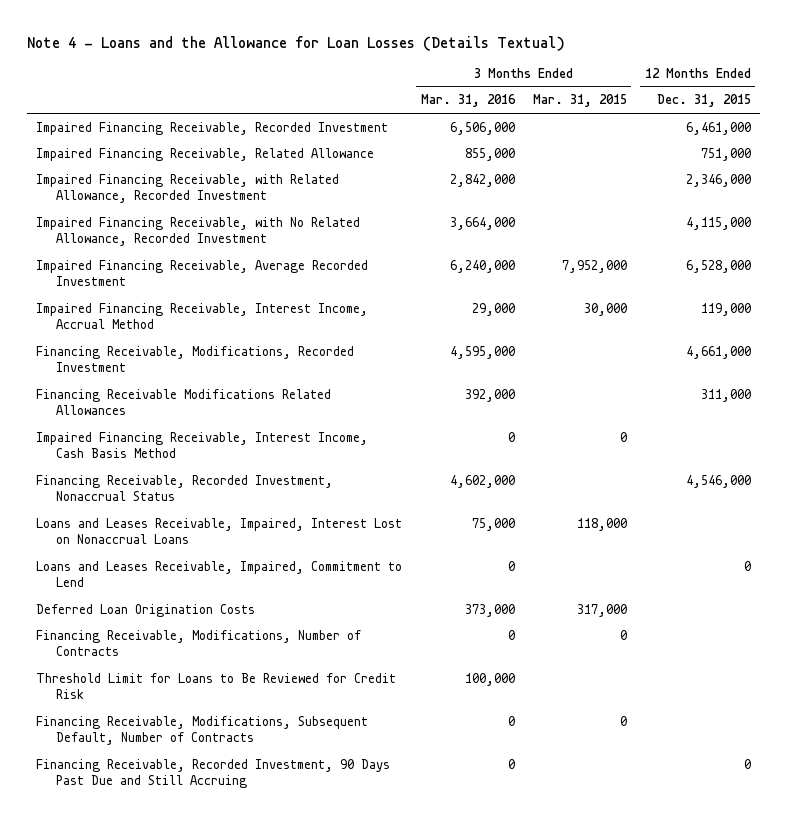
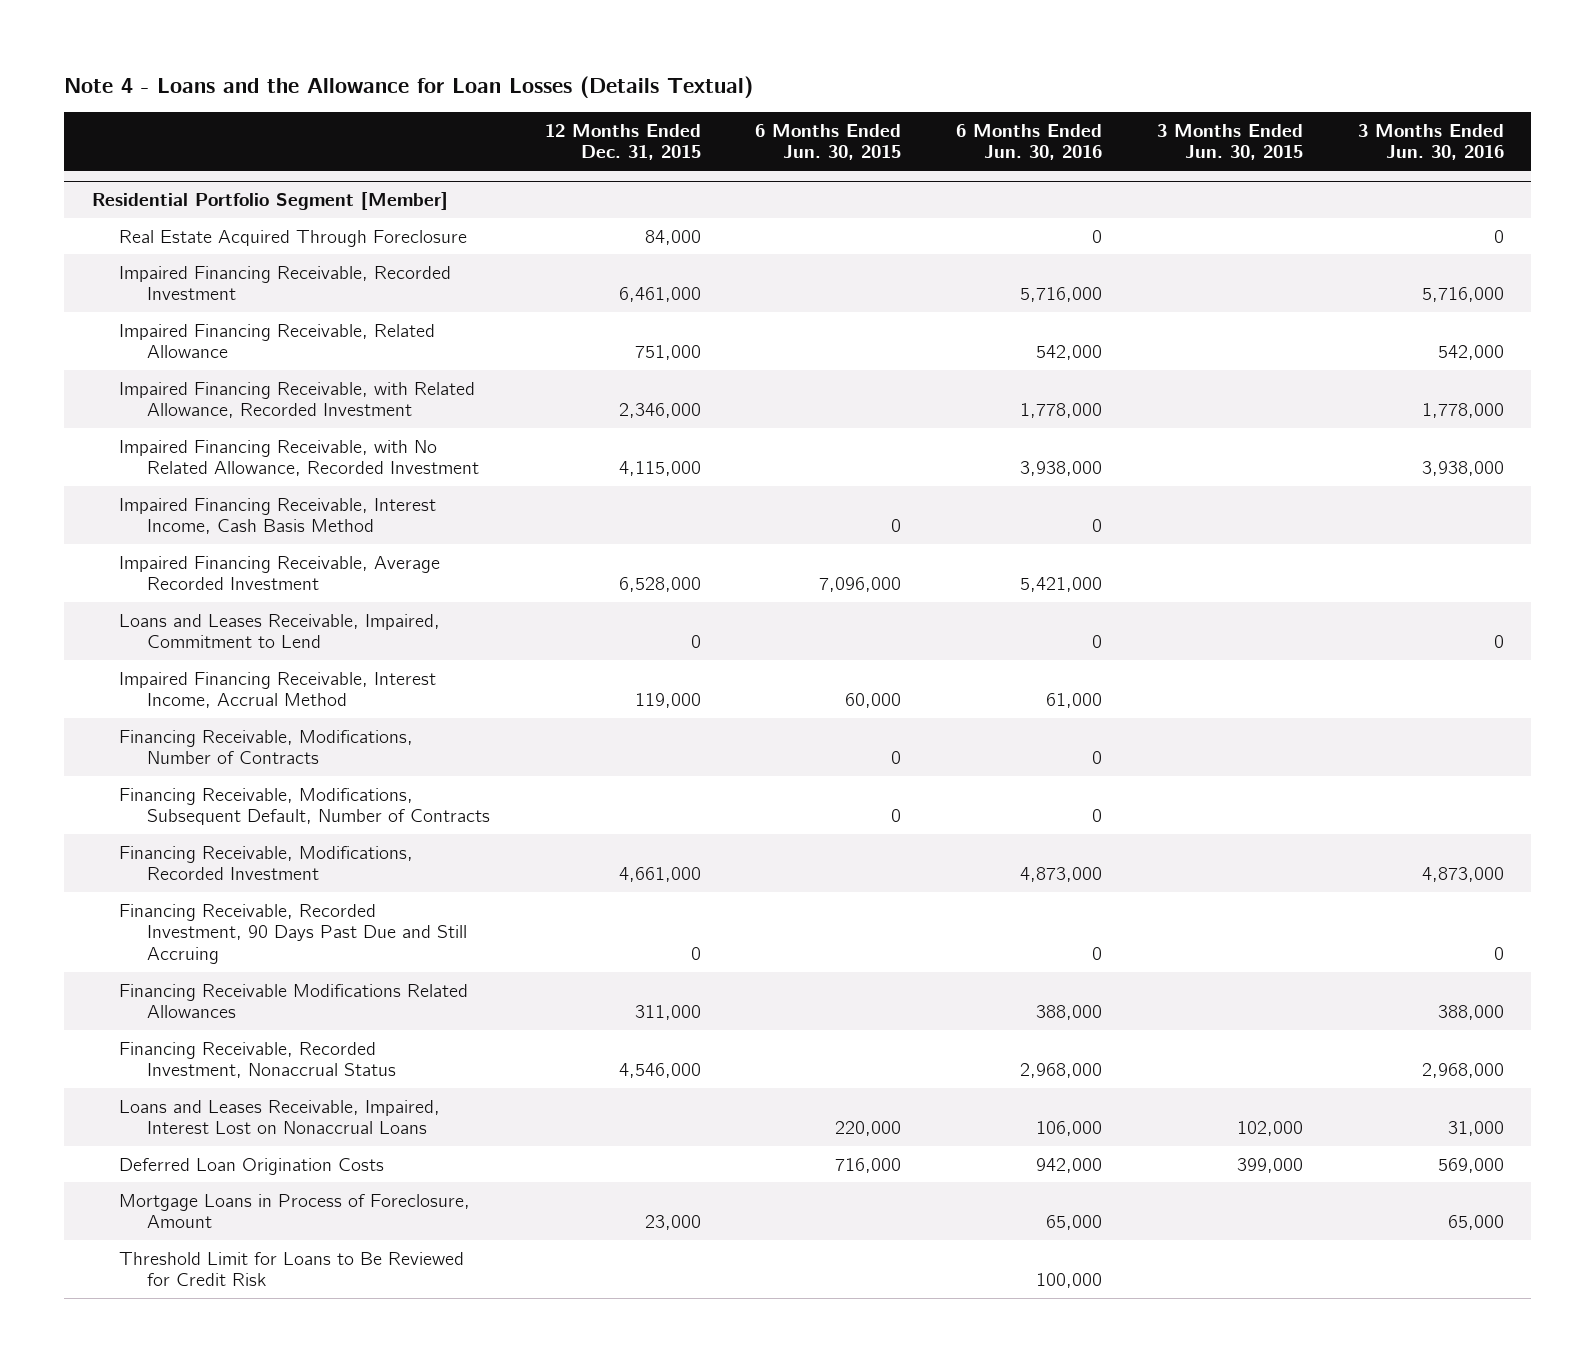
- | 3 Months Ended Mar. 31, 2016 | 3 Months Ended Mar. 31, 2015 | 12 Months Ended Dec. 31, 2015
+ | 12 Months Ended Dec. 31, 2015 | 6 Months Ended Jun. 30, 2015 | 6 Months Ended Jun. 30, 2016 | 3 Months Ended Jun. 30, 2015 | 3 Months Ended Jun. 30, 2016
+ Residential Portfolio Segment [Member]
+ Real Estate Acquired Through Foreclosure | 84,000 | | 0 | | 0
+ Impaired Financing Receivable, Interest Income, Cash Basis Method | | 0 | 0 | |
+ Loans and Leases Receivable, Impaired, Commitment to Lend | 0 | | 0 | | 0
+ Financing Receivable, Modifications, Number of Contracts | | 0 | 0 | |
+ Financing Receivable, Modifications, Subsequent Default, Number of Contracts | | 0 | 0 | |
+ Financing Receivable, Recorded Investment, 90 Days Past Due and Still Accruing | 0 | | 0 | | 0
- Impaired Financing Receivable, Interest Income, Cash Basis Method | 0 | 0 |
- Loans and Leases Receivable, Impaired, Commitment to Lend | 0 | | 0
- Financing Receivable, Modifications, Number of Contracts | 0 | 0 |
+ Mortgage Loans in Process of Foreclosure, Amount | 23,000 | | 65,000 | | 65,000
- Financing Receivable, Modifications, Subsequent Default, Number of Contracts | 0 | 0 |
- Financing Receivable, Recorded Investment, 90 Days Past Due and Still Accruing | 0 | | 0

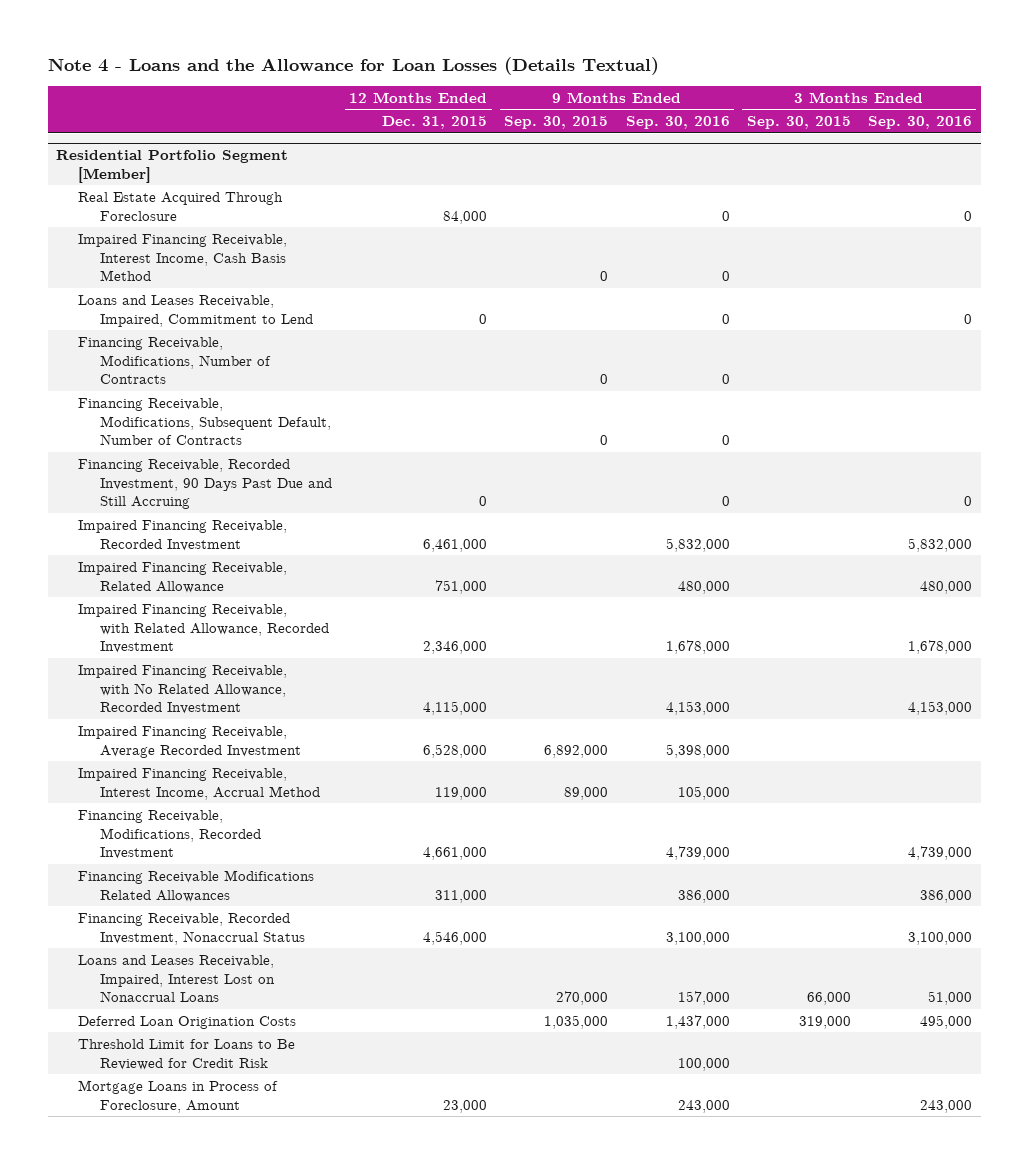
- | 12 Months Ended Dec. 31, 2015 | 6 Months Ended Jun. 30, 2015 | 6 Months Ended Jun. 30, 2016 | 3 Months Ended Jun. 30, 2015 | 3 Months Ended Jun. 30, 2016
+ | 12 Months Ended Dec. 31, 2015 | 9 Months Ended Sep. 30, 2015 | 9 Months Ended Sep. 30, 2016 | 3 Months Ended Sep. 30, 2015 | 3 Months Ended Sep. 30, 2016
@ Residential Portfolio Segment [Member]
moved up: Impaired Financing Receivable, Interest Income, Cash Basis Method | | 0 | 0 | |
moved up: Loans and Leases Receivable, Impaired, Commitment to Lend | 0 | | 0 | | 0
moved up: Financing Receivable, Modifications, Number of Contracts | | 0 | 0 | |
moved up: Financing Receivable, Modifications, Subsequent Default, Number of Contracts | | 0 | 0 | |
moved up: Financing Receivable, Recorded Investment, 90 Days Past Due and Still Accruing | 0 | | 0 | | 0
moved down: Mortgage Loans in Process of Foreclosure, Amount | 23,000 | | 243,000 | | 243,000

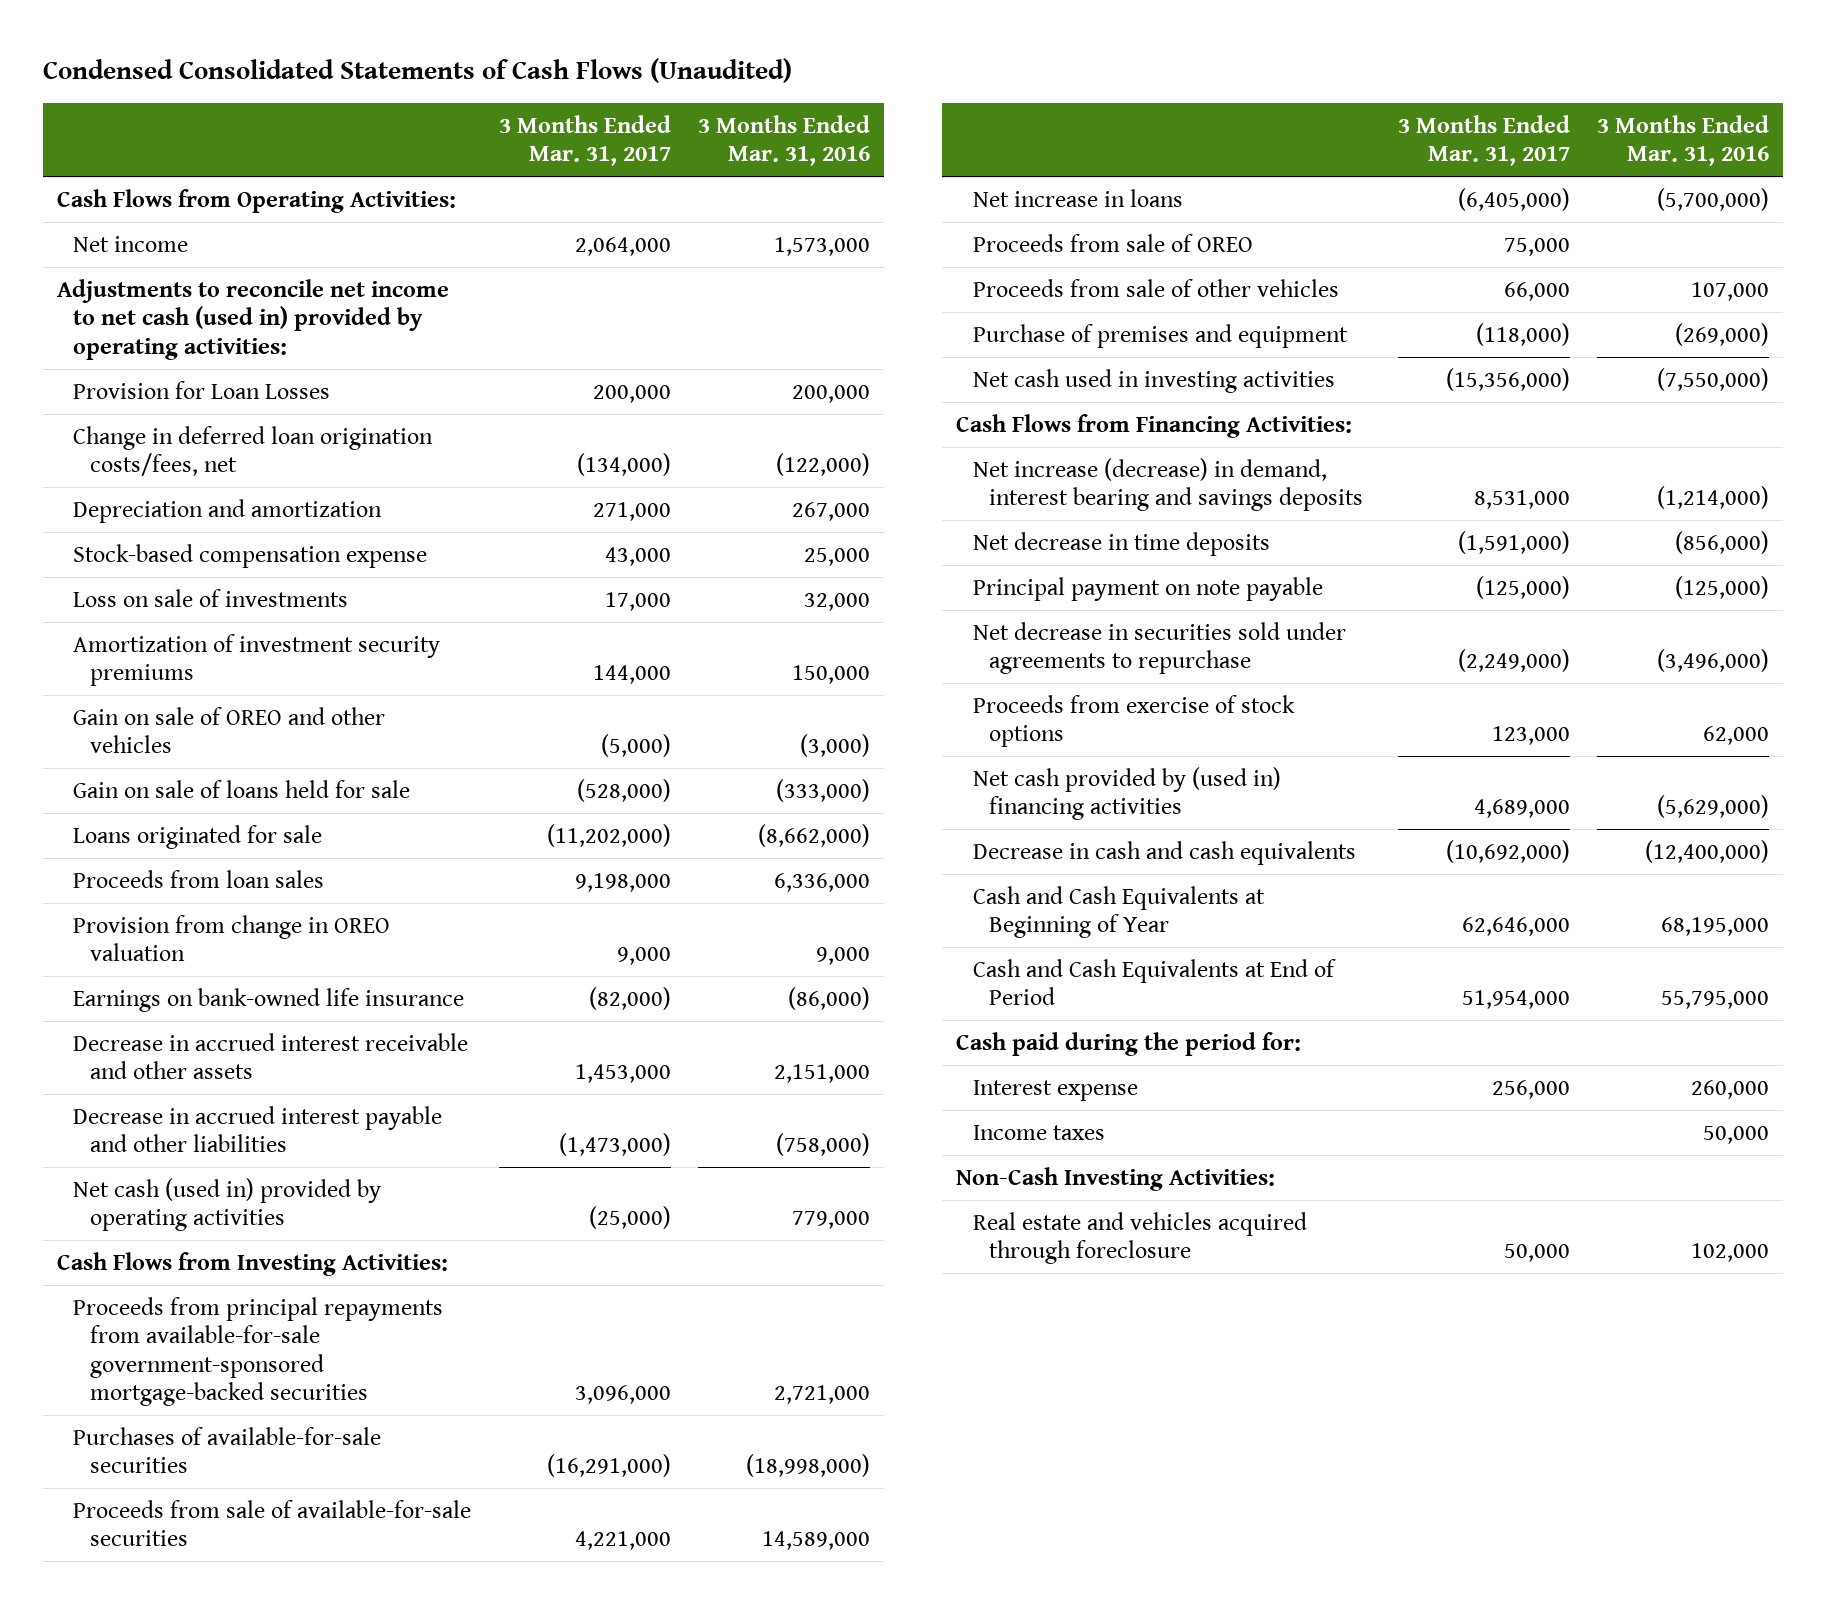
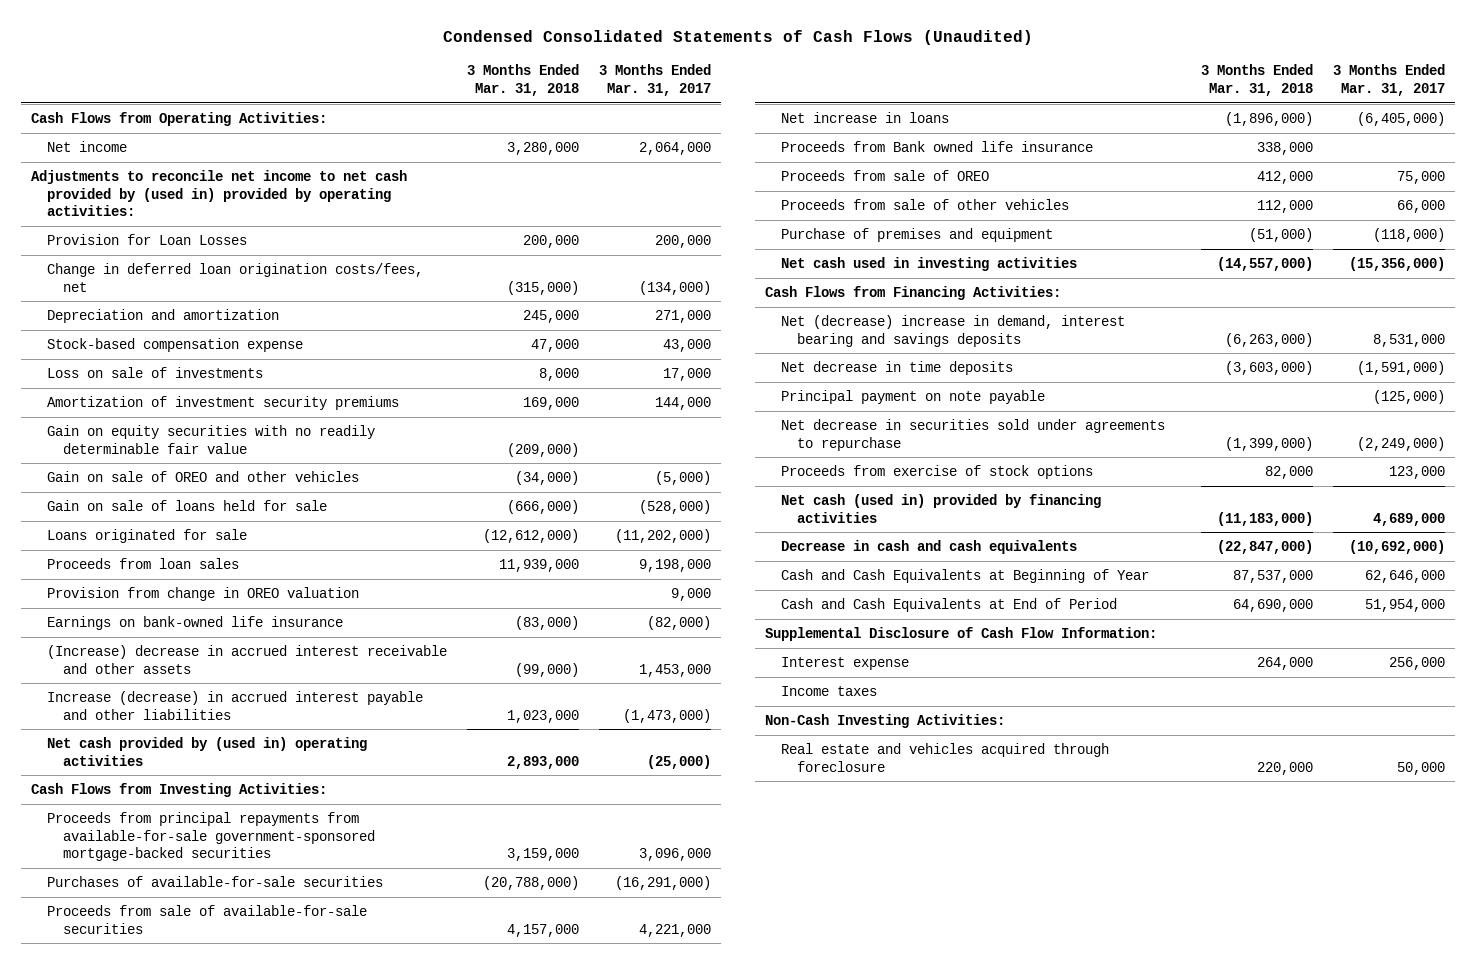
- | 3 Months Ended Mar. 31, 2017 | 3 Months Ended Mar. 31, 2016
+ | 3 Months Ended Mar. 31, 2018 | 3 Months Ended Mar. 31, 2017
- Adjustments to reconcile net income to net cash (used in) provided by operating activities:
+ Adjustments to reconcile net income to net cash provided by (used in) provided by operating activities:
+ Gain on equity securities with no readily determinable fair value | (209,000) |
- Decrease in accrued interest receivable and other assets | 1,453,000 | 2,151,000
- Decrease in accrued interest payable and other liabilities | (1,473,000) | (758,000)
- Net cash (used in) provided by operating activities | (25,000) | 779,000
+ (Increase) decrease in accrued interest receivable and other assets | (99,000) | 1,453,000
+ Increase (decrease) in accrued interest payable and other liabilities | 1,023,000 | (1,473,000)
+ Net cash provided by (used in) operating activities | 2,893,000 | (25,000)
+ Proceeds from Bank owned life insurance | 338,000 |
- Net increase (decrease) in demand, interest bearing and savings deposits | 8,531,000 | (1,214,000)
+ Net (decrease) increase in demand, interest bearing and savings deposits | (6,263,000) | 8,531,000
- Net cash provided by (used in) financing activities | 4,689,000 | (5,629,000)
+ Net cash (used in) provided by financing activities | (11,183,000) | 4,689,000
- Cash paid during the period for:
+ Supplemental Disclosure of Cash Flow Information:

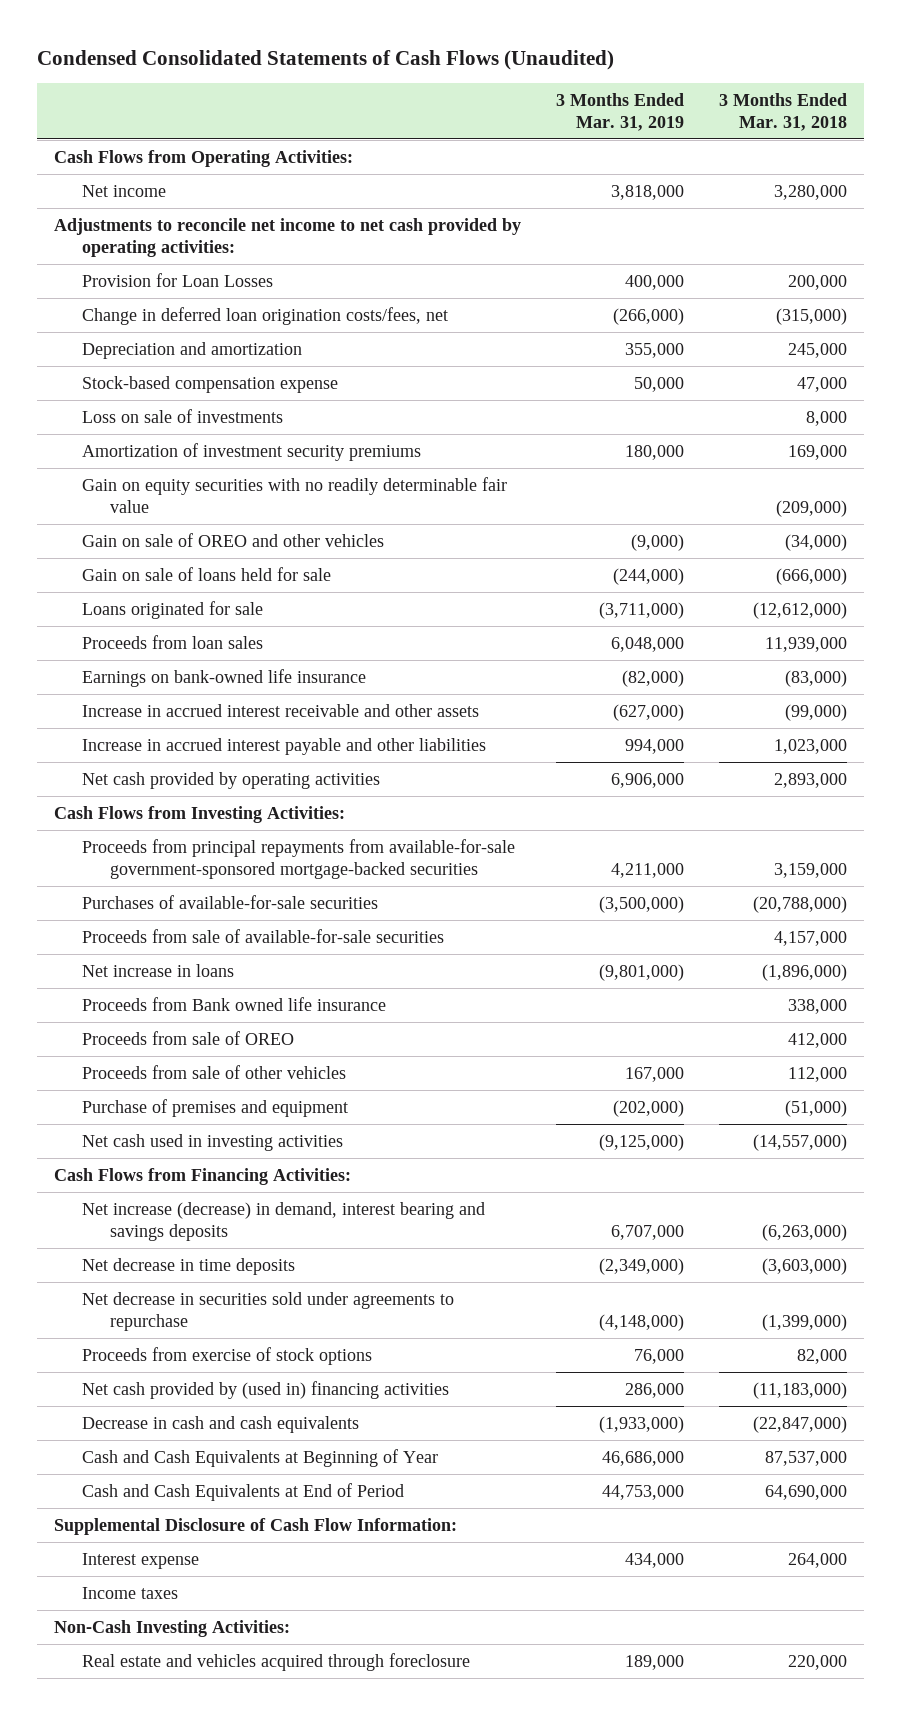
- | 3 Months Ended Mar. 31, 2018 | 3 Months Ended Mar. 31, 2017
+ | 3 Months Ended Mar. 31, 2019 | 3 Months Ended Mar. 31, 2018
- Adjustments to reconcile net income to net cash provided by (used in) provided by operating activities:
+ Adjustments to reconcile net income to net cash provided by operating activities:
- Provision from change in OREO valuation | | 9,000
- (Increase) decrease in accrued interest receivable and other assets | (99,000) | 1,453,000
- Increase (decrease) in accrued interest payable and other liabilities | 1,023,000 | (1,473,000)
- Net cash provided by (used in) operating activities | 2,893,000 | (25,000)
+ Increase in accrued interest receivable and other assets | (627,000) | (99,000)
+ Increase in accrued interest payable and other liabilities | 994,000 | 1,023,000
+ Net cash provided by operating activities | 6,906,000 | 2,893,000
- Net (decrease) increase in demand, interest bearing and savings deposits | (6,263,000) | 8,531,000
+ Net increase (decrease) in demand, interest bearing and savings deposits | 6,707,000 | (6,263,000)
- Principal payment on note payable | | (125,000)
- Net cash (used in) provided by financing activities | (11,183,000) | 4,689,000
+ Net cash provided by (used in) financing activities | 286,000 | (11,183,000)

